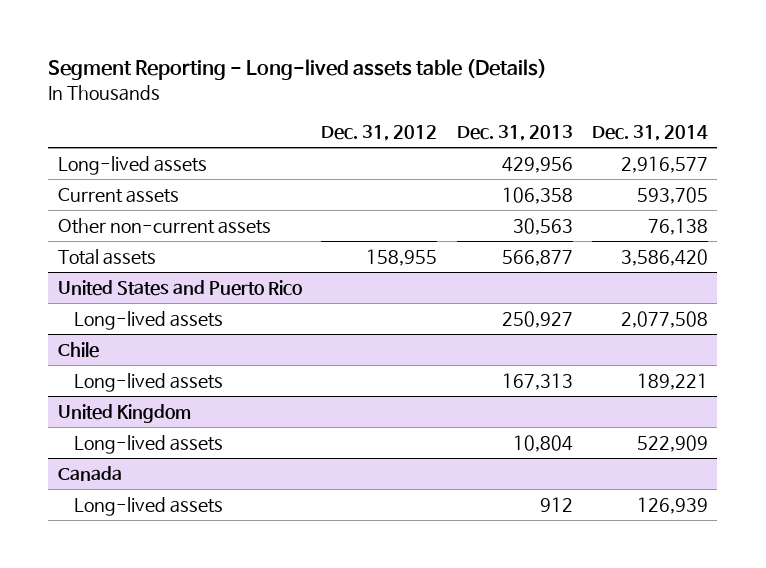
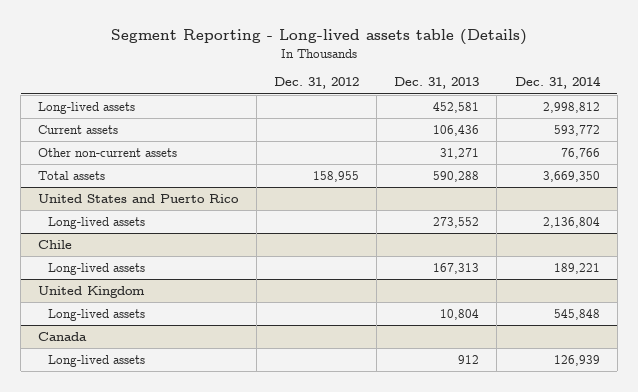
- Long-lived assets | | 429,956 | 2,916,577
- Current assets | | 106,358 | 593,705
- Other non-current assets | | 30,563 | 76,138
- Total assets | 158,955 | 566,877 | 3,586,420
+ Long-lived assets | | 452,581 | 2,998,812
+ Current assets | | 106,436 | 593,772
+ Other non-current assets | | 31,271 | 76,766
+ Total assets | 158,955 | 590,288 | 3,669,350
@ United States and Puerto Rico
- Long-lived assets | | 250,927 | 2,077,508
+ Long-lived assets | | 273,552 | 2,136,804
@ United Kingdom
- Long-lived assets | | 10,804 | 522,909
+ Long-lived assets | | 10,804 | 545,848

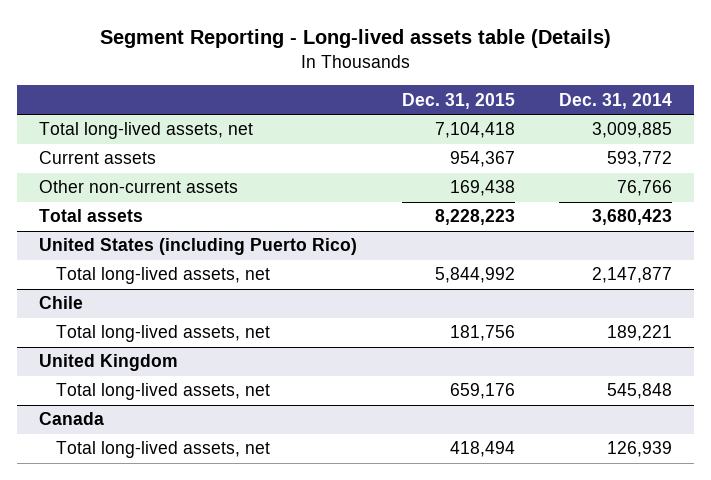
- | Dec. 31, 2012 | Dec. 31, 2013 | Dec. 31, 2014
+ | Dec. 31, 2015 | Dec. 31, 2014
- Long-lived assets | | 452,581 | 2,998,812
+ Total long-lived assets, net | 7,104,418 | 3,009,885
- Total assets | 158,955 | 590,288 | 3,669,350
- United States and Puerto Rico
- Long-lived assets | | 273,552 | 2,136,804
+ Total assets | 8,228,223 | 3,680,423
+ United States (including Puerto Rico)
+ Total long-lived assets, net | 5,844,992 | 2,147,877
@ Chile
- Long-lived assets | | 167,313 | 189,221
+ Total long-lived assets, net | 181,756 | 189,221
@ United Kingdom
- Long-lived assets | | 10,804 | 545,848
+ Total long-lived assets, net | 659,176 | 545,848
@ Canada
- Long-lived assets | | 912 | 126,939
+ Total long-lived assets, net | 418,494 | 126,939

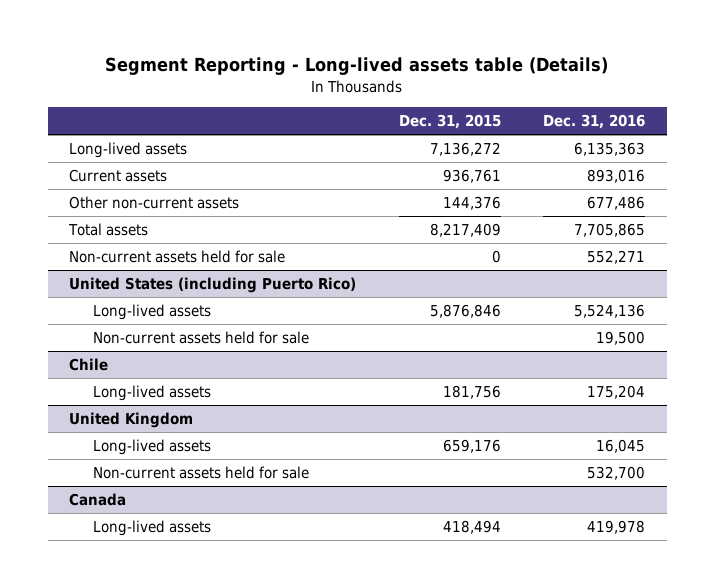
- | Dec. 31, 2015 | Dec. 31, 2014
+ | Dec. 31, 2015 | Dec. 31, 2016
- Total long-lived assets, net | 7,104,418 | 3,009,885
- Current assets | 954,367 | 593,772
- Other non-current assets | 169,438 | 76,766
- Total assets | 8,228,223 | 3,680,423
+ Long-lived assets | 7,136,272 | 6,135,363
+ Current assets | 936,761 | 893,016
+ Other non-current assets | 144,376 | 677,486
+ Total assets | 8,217,409 | 7,705,865
+ Non-current assets held for sale | 0 | 552,271
@ United States (including Puerto Rico)
- Total long-lived assets, net | 5,844,992 | 2,147,877
+ Long-lived assets | 5,876,846 | 5,524,136
+ Non-current assets held for sale | | 19,500
@ Chile
- Total long-lived assets, net | 181,756 | 189,221
+ Long-lived assets | 181,756 | 175,204
@ United Kingdom
- Total long-lived assets, net | 659,176 | 545,848
+ Long-lived assets | 659,176 | 16,045
+ Non-current assets held for sale | | 532,700
@ Canada
- Total long-lived assets, net | 418,494 | 126,939
+ Long-lived assets | 418,494 | 419,978

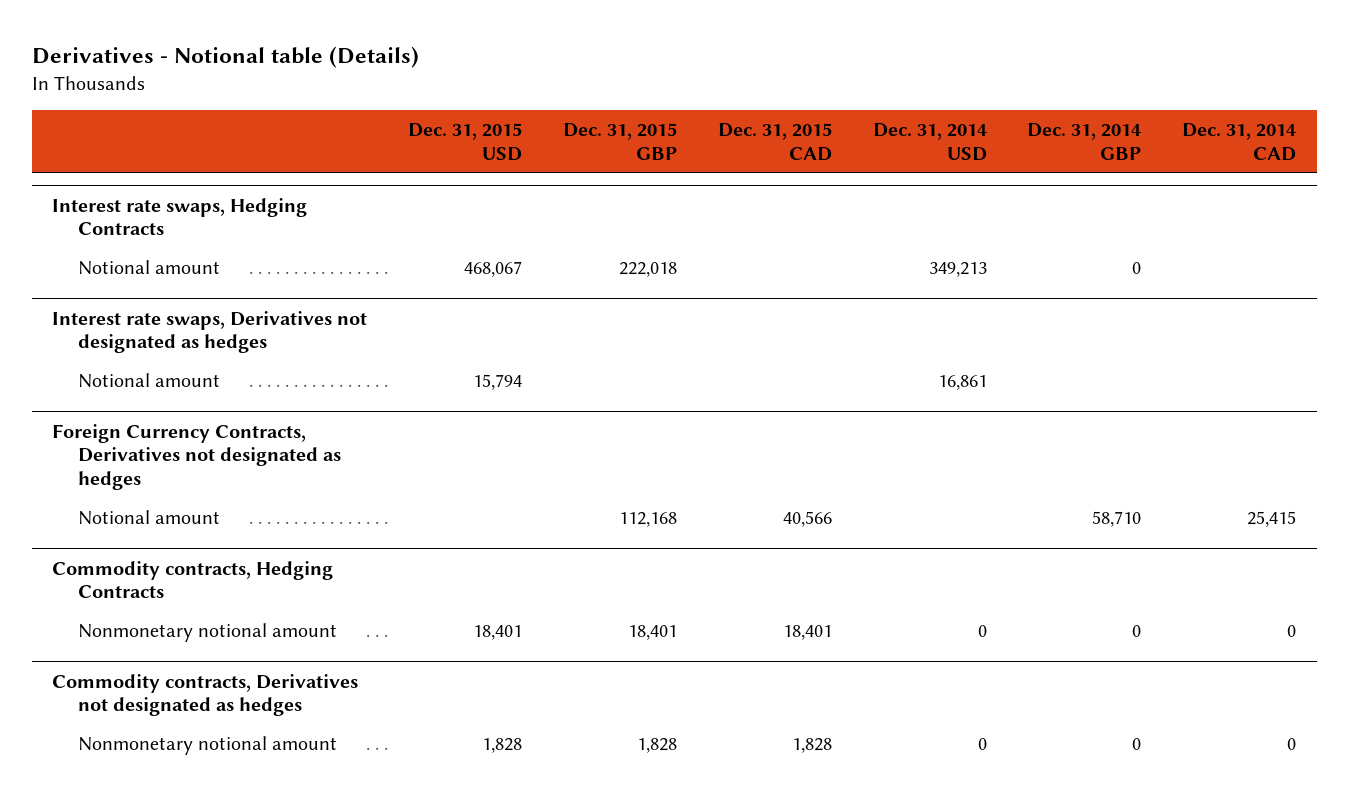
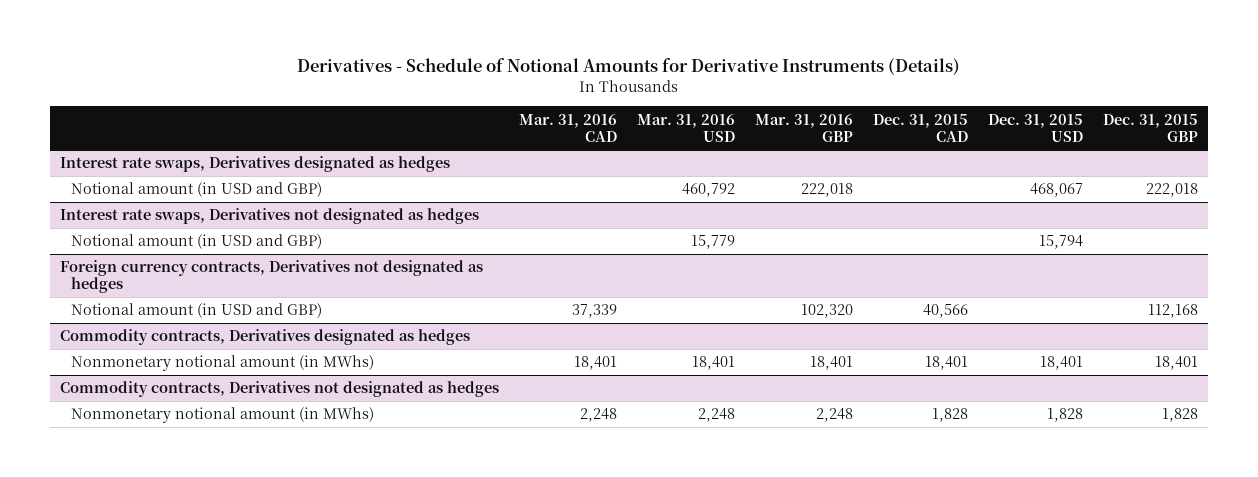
- Derivatives - Notional table (Details)
+ Derivatives - Schedule of Notional Amounts for Derivative Instruments (Details)
- | Dec. 31, 2015 USD | Dec. 31, 2015 GBP | Dec. 31, 2015 CAD | Dec. 31, 2014 USD | Dec. 31, 2014 GBP | Dec. 31, 2014 CAD
+ | Mar. 31, 2016 CAD | Mar. 31, 2016 USD | Mar. 31, 2016 GBP | Dec. 31, 2015 CAD | Dec. 31, 2015 USD | Dec. 31, 2015 GBP
- Interest rate swaps, Hedging Contracts
- Notional amount | 468,067 | 222,018 | | 349,213 | 0 |
+ Interest rate swaps, Derivatives designated as hedges
+ Notional amount (in USD and GBP) | | 460,792 | 222,018 | | 468,067 | 222,018
@ Interest rate swaps, Derivatives not designated as hedges
- Notional amount | 15,794 | | | 16,861 | |
- Foreign Currency Contracts, Derivatives not designated as hedges
- Notional amount | | 112,168 | 40,566 | | 58,710 | 25,415
- Commodity contracts, Hedging Contracts
- Nonmonetary notional amount | 18,401 | 18,401 | 18,401 | 0 | 0 | 0
@ Interest rate swaps, Derivatives not designated as hedges
+ Notional amount (in USD and GBP) | | 15,779 | | | 15,794 |
+ Foreign currency contracts, Derivatives not designated as hedges
+ Notional amount (in USD and GBP) | 37,339 | | 102,320 | 40,566 | | 112,168
+ Commodity contracts, Derivatives designated as hedges
+ Nonmonetary notional amount (in MWhs) | 18,401 | 18,401 | 18,401 | 18,401 | 18,401 | 18,401
@ Commodity contracts, Derivatives not designated as hedges
- Nonmonetary notional amount | 1,828 | 1,828 | 1,828 | 0 | 0 | 0
+ Nonmonetary notional amount (in MWhs) | 2,248 | 2,248 | 2,248 | 1,828 | 1,828 | 1,828

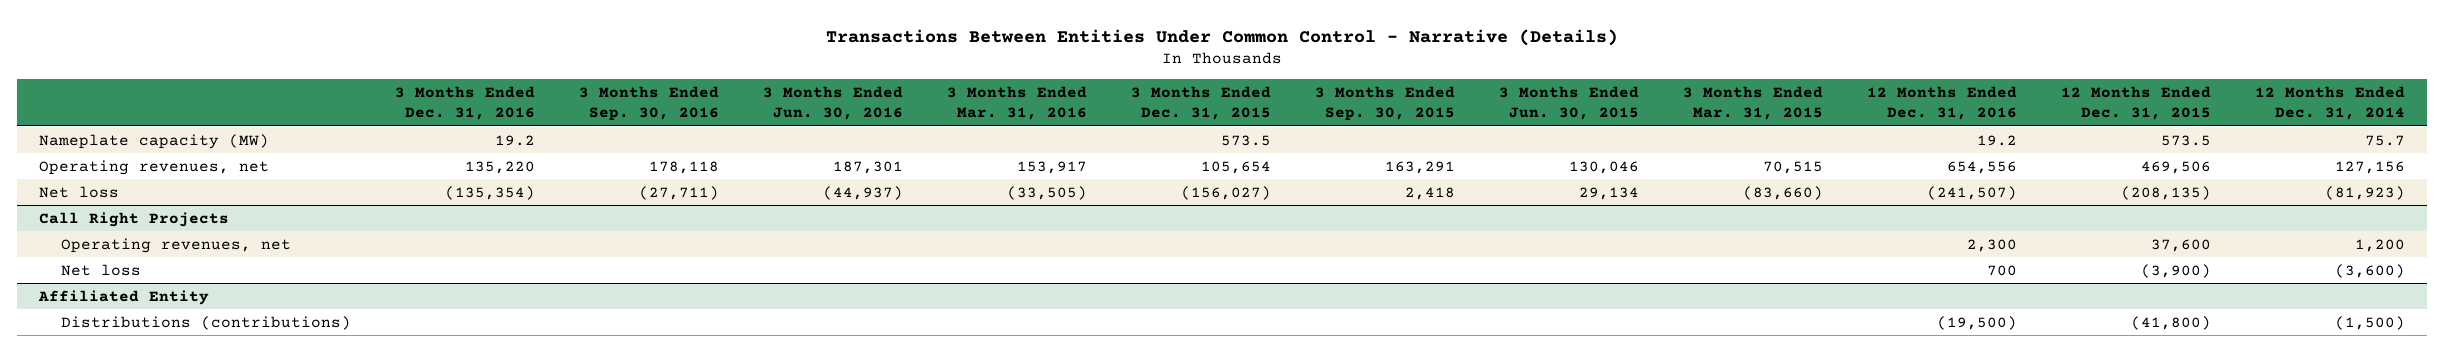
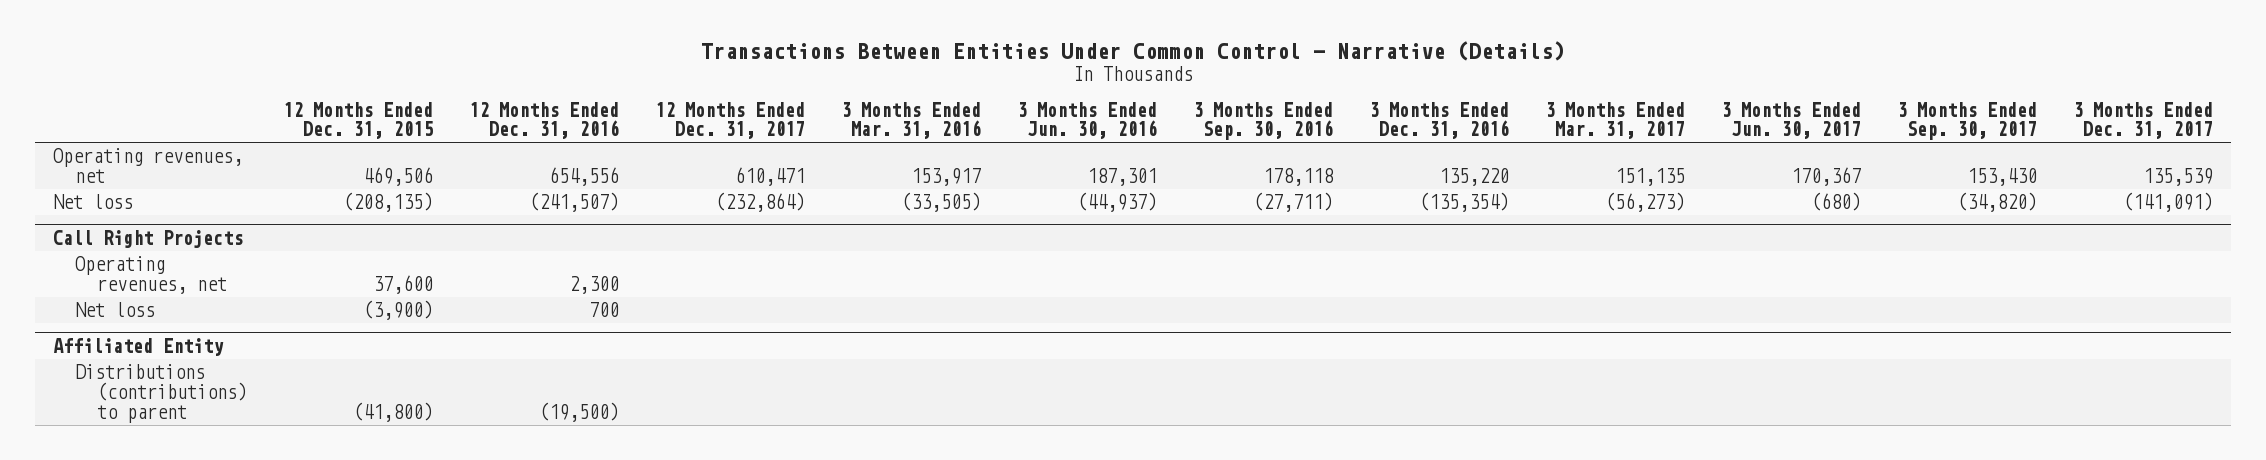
- | 3 Months Ended Dec. 31, 2016 | 3 Months Ended Sep. 30, 2016 | 3 Months Ended Jun. 30, 2016 | 3 Months Ended Mar. 31, 2016 | 3 Months Ended Dec. 31, 2015 | 3 Months Ended Sep. 30, 2015 | 3 Months Ended Jun. 30, 2015 | 3 Months Ended Mar. 31, 2015 | 12 Months Ended Dec. 31, 2016 | 12 Months Ended Dec. 31, 2015 | 12 Months Ended Dec. 31, 2014
+ | 12 Months Ended Dec. 31, 2015 | 12 Months Ended Dec. 31, 2016 | 12 Months Ended Dec. 31, 2017 | 3 Months Ended Mar. 31, 2016 | 3 Months Ended Jun. 30, 2016 | 3 Months Ended Sep. 30, 2016 | 3 Months Ended Dec. 31, 2016 | 3 Months Ended Mar. 31, 2017 | 3 Months Ended Jun. 30, 2017 | 3 Months Ended Sep. 30, 2017 | 3 Months Ended Dec. 31, 2017
- Nameplate capacity (MW) | 19.2 | | | | 573.5 | | | | 19.2 | 573.5 | 75.7
@ Affiliated Entity
- Distributions (contributions) | | | | | | | | | (19,500) | (41,800) | (1,500)
+ Distributions (contributions) to parent | (41,800) | (19,500) | | | | | | | | |

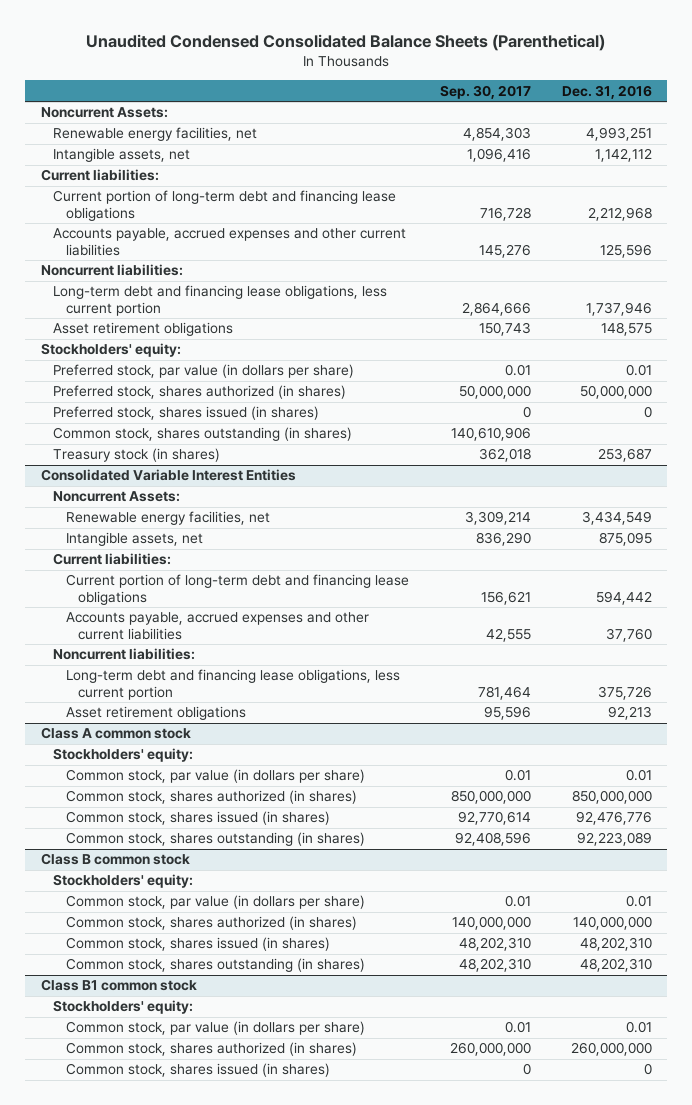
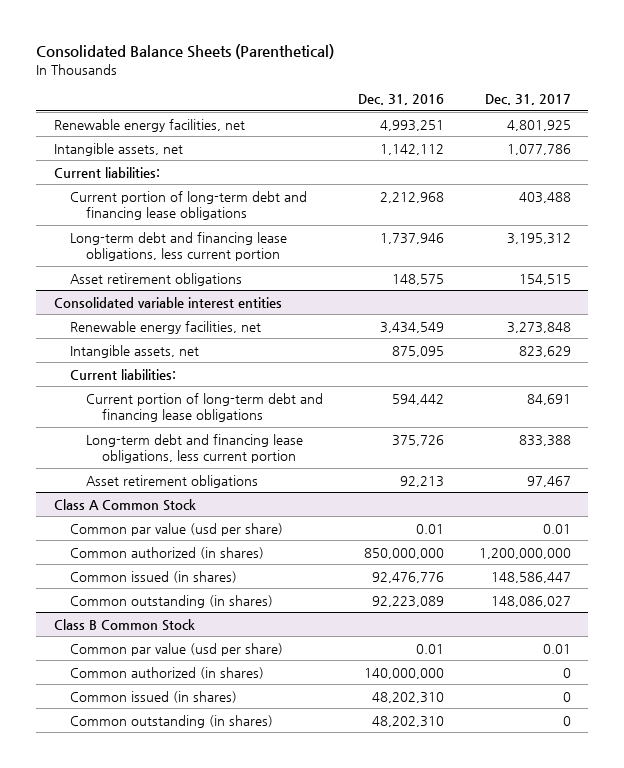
- Unaudited Condensed Consolidated Balance Sheets (Parenthetical)
+ Consolidated Balance Sheets (Parenthetical)
- | Sep. 30, 2017 | Dec. 31, 2016
+ | Dec. 31, 2016 | Dec. 31, 2017
- Noncurrent Assets:
- Accounts payable, accrued expenses and other current liabilities | 145,276 | 125,596
- Noncurrent liabilities:
- Stockholders' equity:
- Preferred stock, par value (in dollars per share) | 0.01 | 0.01
- Preferred stock, shares authorized (in shares) | 50,000,000 | 50,000,000
- Preferred stock, shares issued (in shares) | 0 | 0
- Common stock, shares outstanding (in shares) | 140,610,906 |
- Treasury stock (in shares) | 362,018 | 253,687
- Consolidated Variable Interest Entities
- Noncurrent Assets:
+ Consolidated variable interest entities
- Accounts payable, accrued expenses and other current liabilities | 42,555 | 37,760
- Noncurrent liabilities:
- Class A common stock
- Stockholders' equity:
- Common stock, par value (in dollars per share) | 0.01 | 0.01
- Common stock, shares authorized (in shares) | 850,000,000 | 850,000,000
- Common stock, shares issued (in shares) | 92,770,614 | 92,476,776
- Common stock, shares outstanding (in shares) | 92,408,596 | 92,223,089
- Class B common stock
- Stockholders' equity:
- Common stock, par value (in dollars per share) | 0.01 | 0.01
- Common stock, shares authorized (in shares) | 140,000,000 | 140,000,000
- Common stock, shares issued (in shares) | 48,202,310 | 48,202,310
- Common stock, shares outstanding (in shares) | 48,202,310 | 48,202,310
- Class B1 common stock
- Stockholders' equity:
- Common stock, par value (in dollars per share) | 0.01 | 0.01
- Common stock, shares authorized (in shares) | 260,000,000 | 260,000,000
- Common stock, shares issued (in shares) | 0 | 0
+ Class A Common Stock
+ Common par value (usd per share) | 0.01 | 0.01
+ Common authorized (in shares) | 850,000,000 | 1,200,000,000
+ Common issued (in shares) | 92,476,776 | 148,586,447
+ Common outstanding (in shares) | 92,223,089 | 148,086,027
+ Class B Common Stock
+ Common par value (usd per share) | 0.01 | 0.01
+ Common authorized (in shares) | 140,000,000 | 0
+ Common issued (in shares) | 48,202,310 | 0
+ Common outstanding (in shares) | 48,202,310 | 0

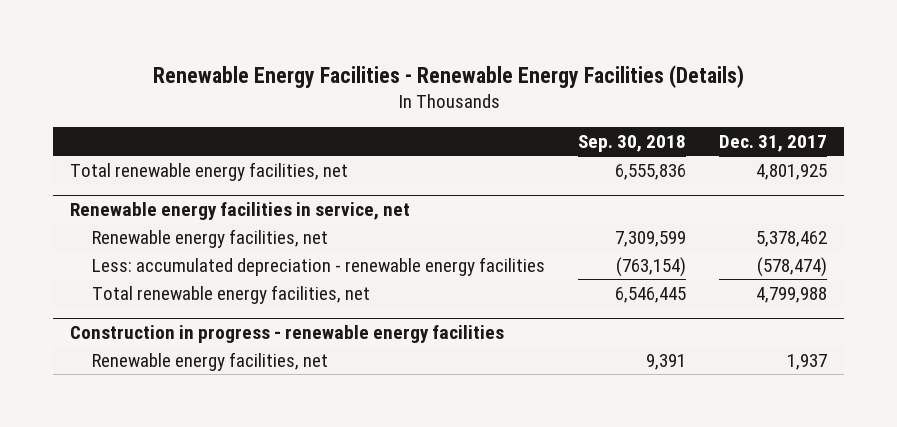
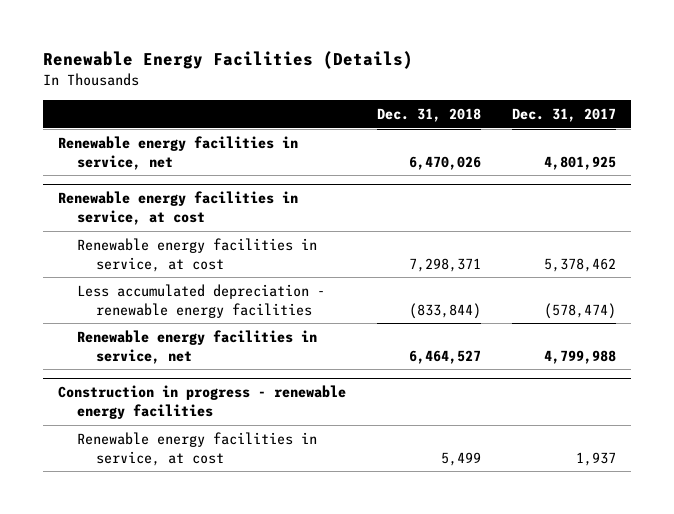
- Renewable Energy Facilities - Renewable Energy Facilities (Details)
+ Renewable Energy Facilities (Details)
- | Sep. 30, 2018 | Dec. 31, 2017
+ | Dec. 31, 2018 | Dec. 31, 2017
- Total renewable energy facilities, net | 6,555,836 | 4,801,925
- Renewable energy facilities in service, net
- Renewable energy facilities, net | 7,309,599 | 5,378,462
- Less: accumulated depreciation - renewable energy facilities | (763,154) | (578,474)
- Total renewable energy facilities, net | 6,546,445 | 4,799,988
+ Renewable energy facilities in service, net | 6,470,026 | 4,801,925
+ Renewable energy facilities in service, at cost
+ Renewable energy facilities in service, at cost | 7,298,371 | 5,378,462
+ Less accumulated depreciation - renewable energy facilities | (833,844) | (578,474)
+ Renewable energy facilities in service, net | 6,464,527 | 4,799,988
@ Construction in progress - renewable energy facilities
- Renewable energy facilities, net | 9,391 | 1,937
+ Renewable energy facilities in service, at cost | 5,499 | 1,937

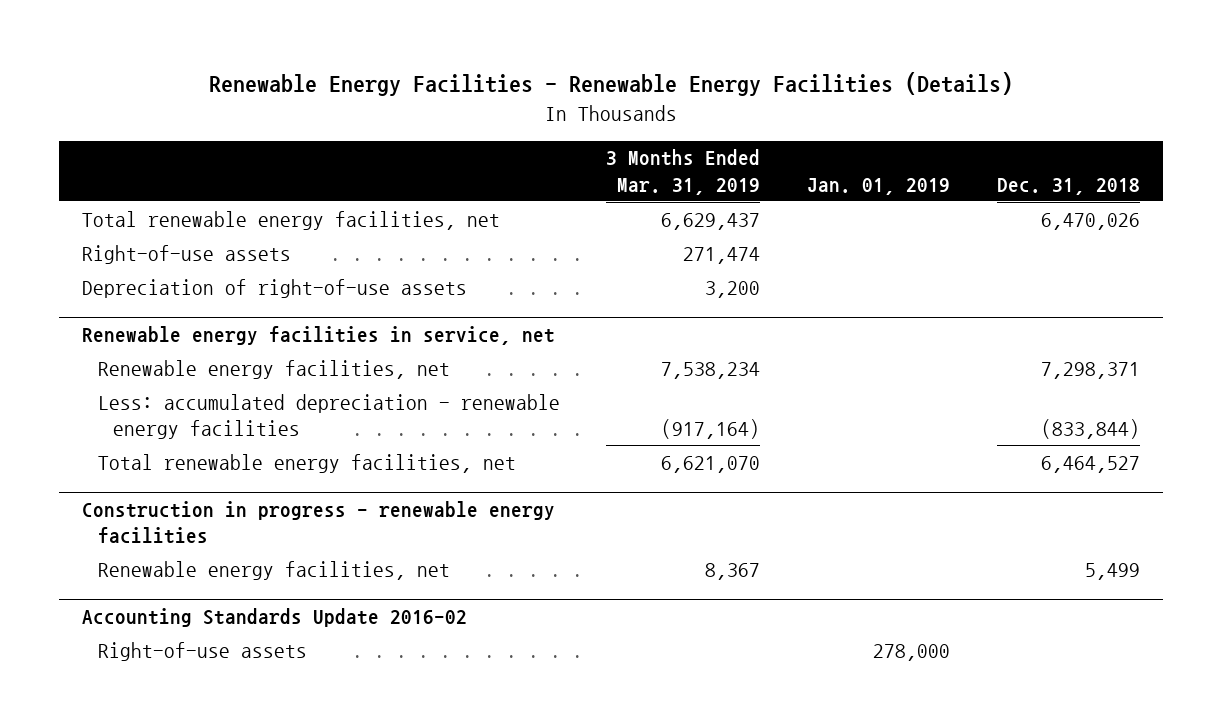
- Renewable Energy Facilities (Details)
+ Renewable Energy Facilities - Renewable Energy Facilities (Details)
- | Dec. 31, 2018 | Dec. 31, 2017
+ | 3 Months Ended Mar. 31, 2019 | Jan. 01, 2019 | Dec. 31, 2018
- Renewable energy facilities in service, net | 6,470,026 | 4,801,925
- Renewable energy facilities in service, at cost
- Renewable energy facilities in service, at cost | 7,298,371 | 5,378,462
- Less accumulated depreciation - renewable energy facilities | (833,844) | (578,474)
- Renewable energy facilities in service, net | 6,464,527 | 4,799,988
+ Total renewable energy facilities, net | 6,629,437 | | 6,470,026
+ Right-of-use assets | 271,474 | |
+ Depreciation of right-of-use assets | 3,200 | |
+ Renewable energy facilities in service, net
+ Renewable energy facilities, net | 7,538,234 | | 7,298,371
+ Less: accumulated depreciation - renewable energy facilities | (917,164) | | (833,844)
+ Total renewable energy facilities, net | 6,621,070 | | 6,464,527
@ Construction in progress - renewable energy facilities
- Renewable energy facilities in service, at cost | 5,499 | 1,937
+ Renewable energy facilities, net | 8,367 | | 5,499
+ Accounting Standards Update 2016-02
+ Right-of-use assets | | 278,000 |

